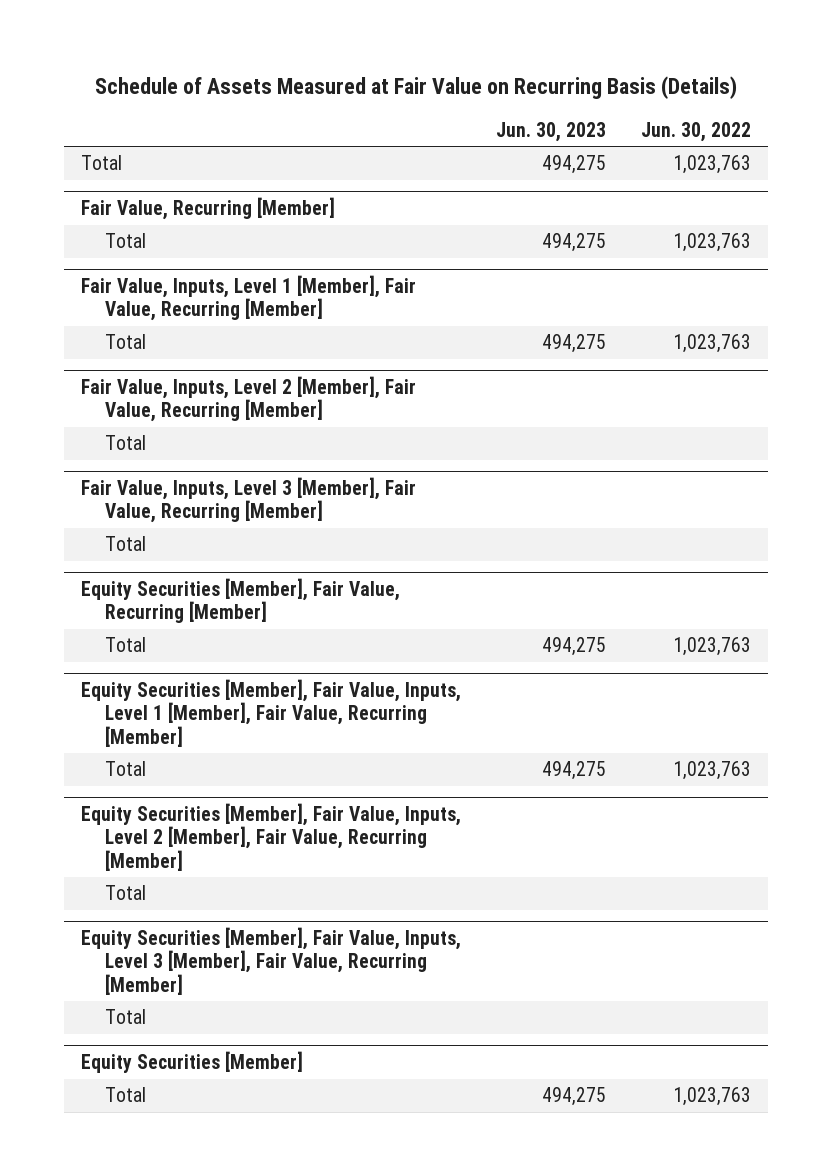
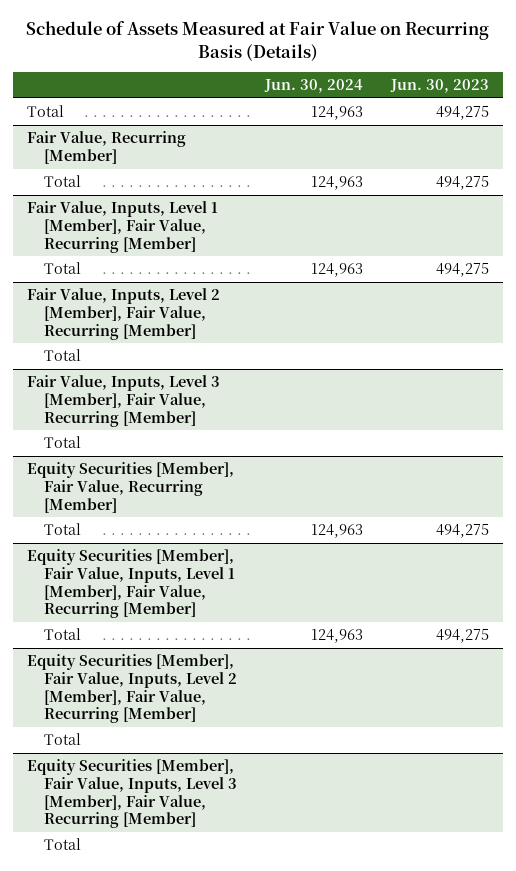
- | Jun. 30, 2023 | Jun. 30, 2022
+ | Jun. 30, 2024 | Jun. 30, 2023
- Equity Securities [Member]
- Total | 494,275 | 1,023,763

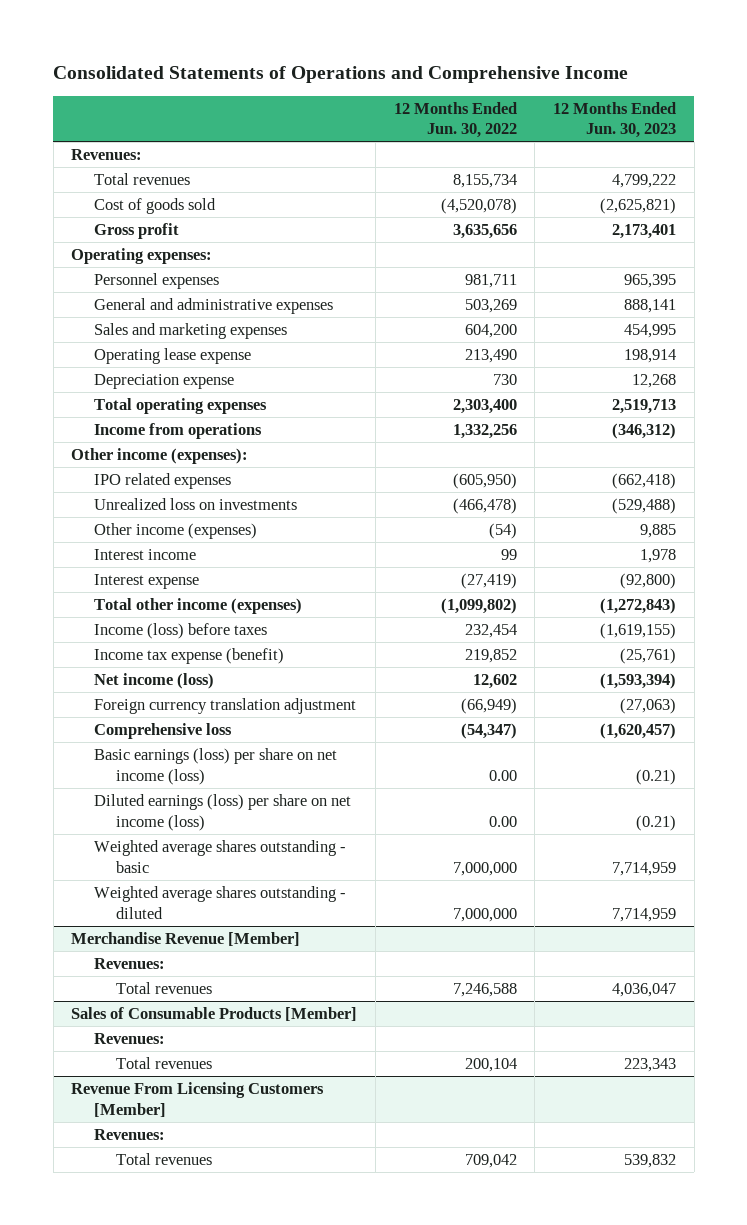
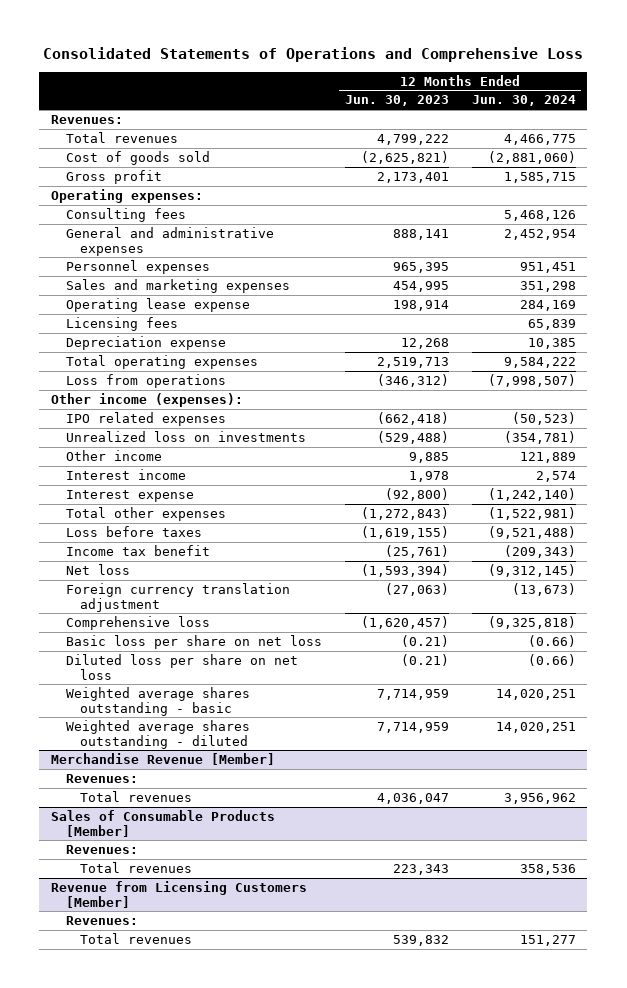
- Consolidated Statements of Operations and Comprehensive Income
+ Consolidated Statements of Operations and Comprehensive Loss
- | 12 Months Ended Jun. 30, 2022 | 12 Months Ended Jun. 30, 2023
+ | 12 Months Ended Jun. 30, 2023 | 12 Months Ended Jun. 30, 2024
+ Consulting fees | | 5,468,126
moved down: Personnel expenses | 965,395 | 951,451
+ Licensing fees | | 65,839
- Income from operations | 1,332,256 | (346,312)
+ Loss from operations | (346,312) | (7,998,507)
- Other income (expenses) | (54) | 9,885
+ Other income | 9,885 | 121,889
- Total other income (expenses) | (1,099,802) | (1,272,843)
- Income (loss) before taxes | 232,454 | (1,619,155)
- Income tax expense (benefit) | 219,852 | (25,761)
- Net income (loss) | 12,602 | (1,593,394)
+ Total other expenses | (1,272,843) | (1,522,981)
+ Loss before taxes | (1,619,155) | (9,521,488)
+ Income tax benefit | (25,761) | (209,343)
+ Net loss | (1,593,394) | (9,312,145)
- Basic earnings (loss) per share on net income (loss) | 0.00 | (0.21)
- Diluted earnings (loss) per share on net income (loss) | 0.00 | (0.21)
+ Basic loss per share on net loss | (0.21) | (0.66)
+ Diluted loss per share on net loss | (0.21) | (0.66)
- Revenue From Licensing Customers [Member]
+ Revenue from Licensing Customers [Member]

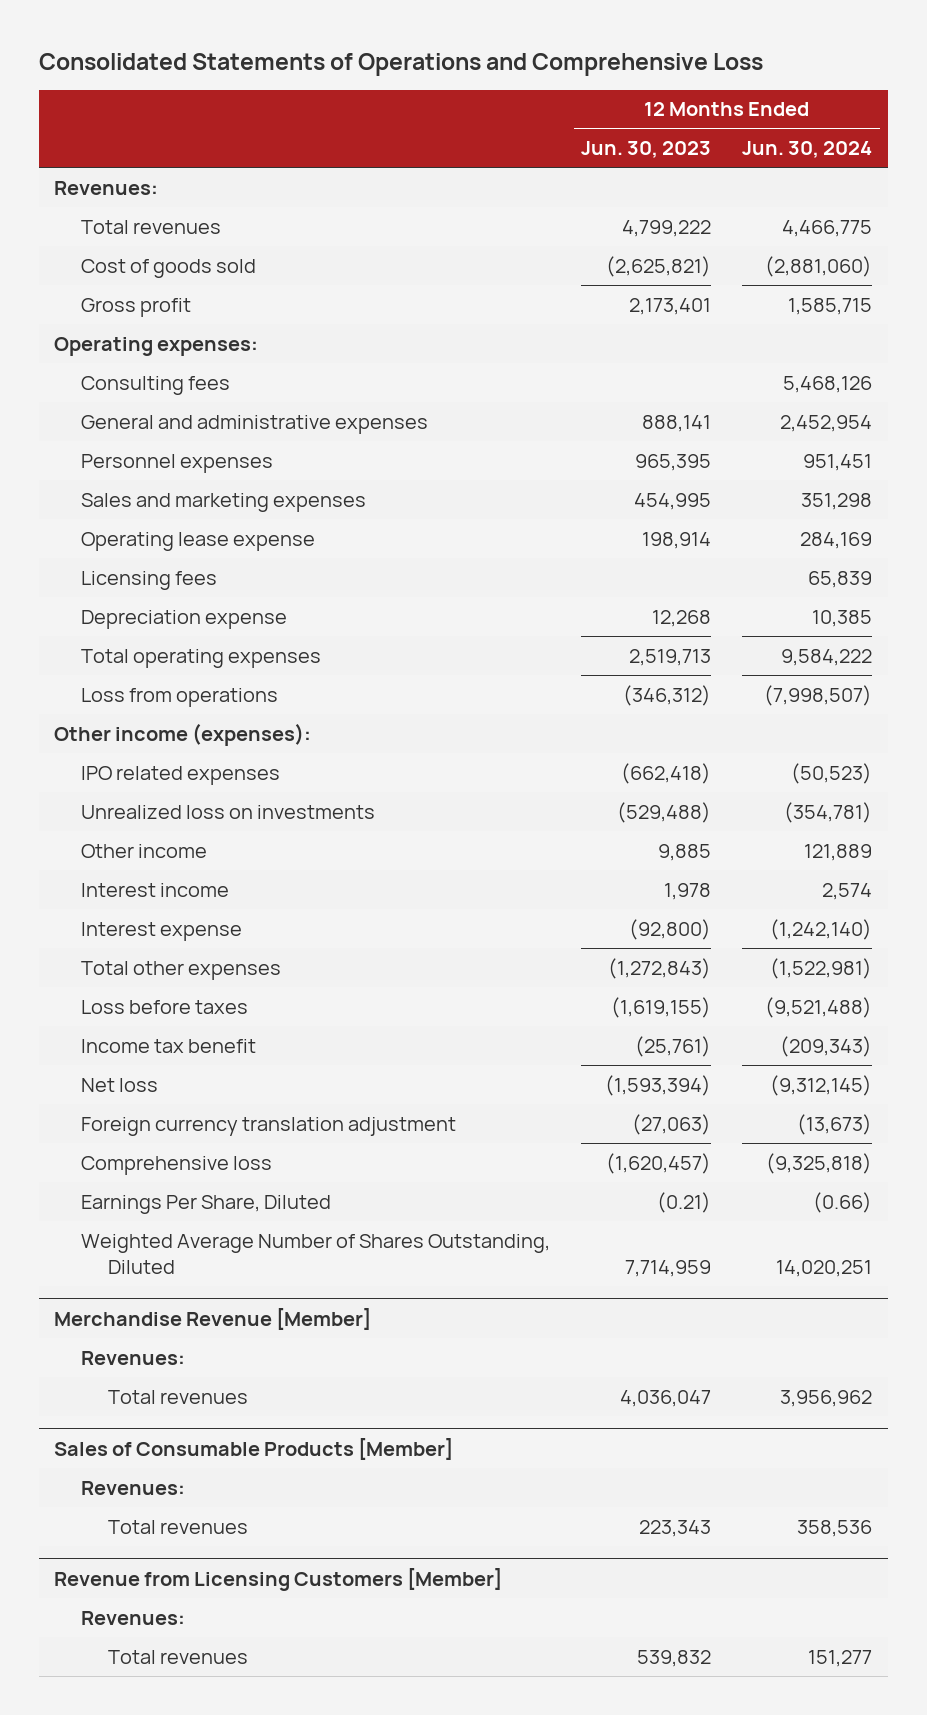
- Basic loss per share on net loss | (0.21) | (0.66)
- Diluted loss per share on net loss | (0.21) | (0.66)
- Weighted average shares outstanding - basic | 7,714,959 | 14,020,251
- Weighted average shares outstanding - diluted | 7,714,959 | 14,020,251
+ Earnings Per Share, Diluted | (0.21) | (0.66)
+ Weighted Average Number of Shares Outstanding, Diluted | 7,714,959 | 14,020,251

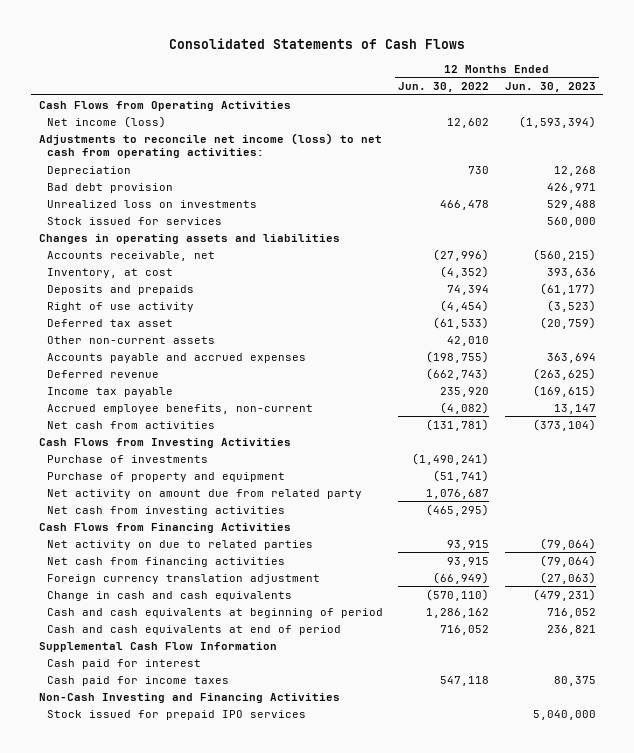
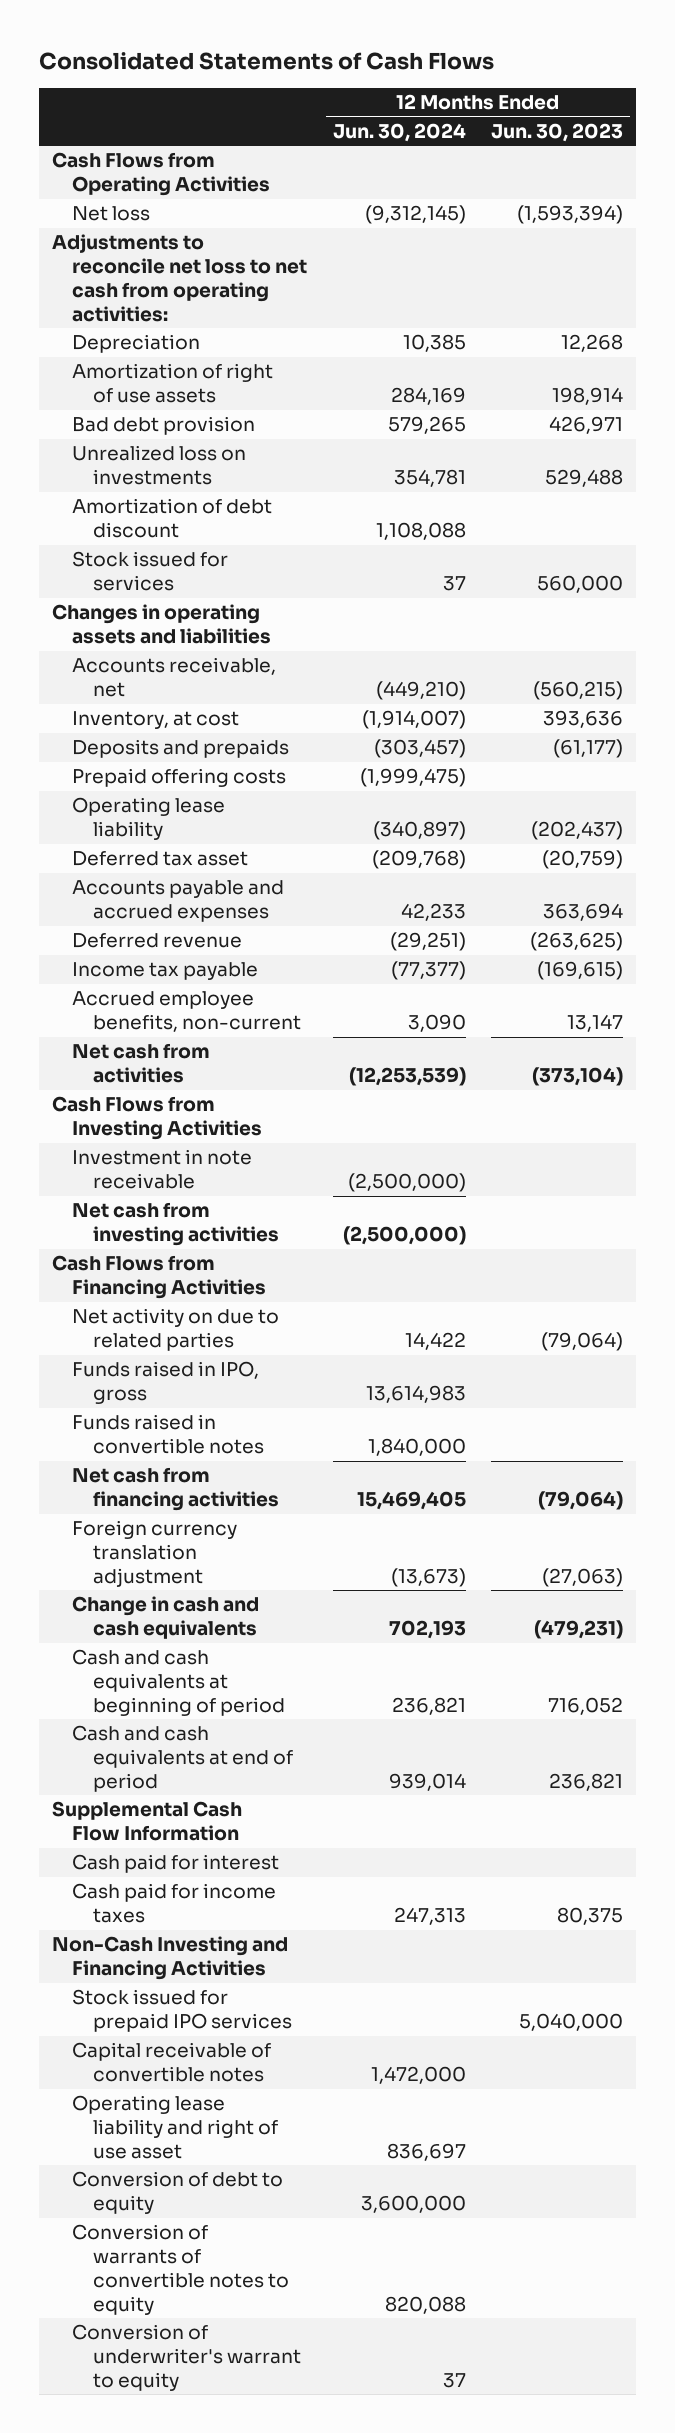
- | 12 Months Ended Jun. 30, 2022 | 12 Months Ended Jun. 30, 2023
+ | 12 Months Ended Jun. 30, 2024 | 12 Months Ended Jun. 30, 2023
- Net income (loss) | 12,602 | (1,593,394)
- Adjustments to reconcile net income (loss) to net cash from operating activities:
+ Net loss | (9,312,145) | (1,593,394)
+ Adjustments to reconcile net loss to net cash from operating activities:
+ Amortization of right of use assets | 284,169 | 198,914
+ Amortization of debt discount | 1,108,088 |
- Right of use activity | (4,454) | (3,523)
+ Prepaid offering costs | (1,999,475) |
+ Operating lease liability | (340,897) | (202,437)
- Other non-current assets | 42,010 |
- Purchase of investments | (1,490,241) |
- Purchase of property and equipment | (51,741) |
- Net activity on amount due from related party | 1,076,687 |
+ Investment in note receivable | (2,500,000) |
+ Funds raised in IPO, gross | 13,614,983 |
+ Funds raised in convertible notes | 1,840,000 |
+ Capital receivable of convertible notes | 1,472,000 |
+ Operating lease liability and right of use asset | 836,697 |
+ Conversion of debt to equity | 3,600,000 |
+ Conversion of warrants of convertible notes to equity | 820,088 |
+ Conversion of underwriter's warrant to equity | 37 |

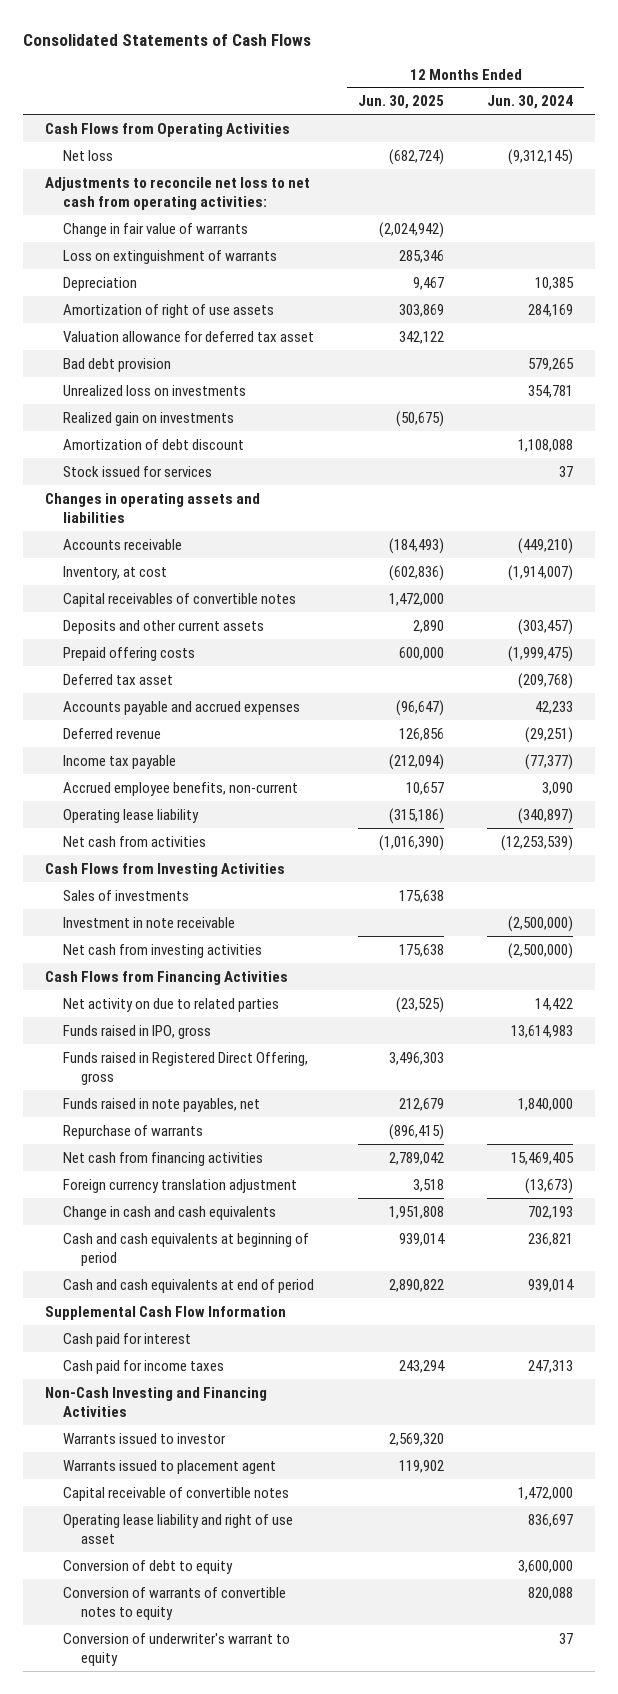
- | 12 Months Ended Jun. 30, 2024 | 12 Months Ended Jun. 30, 2023
+ | 12 Months Ended Jun. 30, 2025 | 12 Months Ended Jun. 30, 2024
+ Change in fair value of warrants | (2,024,942) |
+ Loss on extinguishment of warrants | 285,346 |
+ Valuation allowance for deferred tax asset | 342,122 |
+ Realized gain on investments | (50,675) |
- Accounts receivable, net | (449,210) | (560,215)
+ Accounts receivable | (184,493) | (449,210)
- Deposits and prepaids | (303,457) | (61,177)
+ Capital receivables of convertible notes | 1,472,000 |
+ Deposits and other current assets | 2,890 | (303,457)
moved down: Operating lease liability | (315,186) | (340,897)
+ Sales of investments | 175,638 |
- Funds raised in convertible notes | 1,840,000 |
+ Funds raised in Registered Direct Offering, gross | 3,496,303 |
+ Funds raised in note payables, net | 212,679 | 1,840,000
+ Repurchase of warrants | (896,415) |
- Stock issued for prepaid IPO services | | 5,040,000
+ Warrants issued to investor | 2,569,320 |
+ Warrants issued to placement agent | 119,902 |

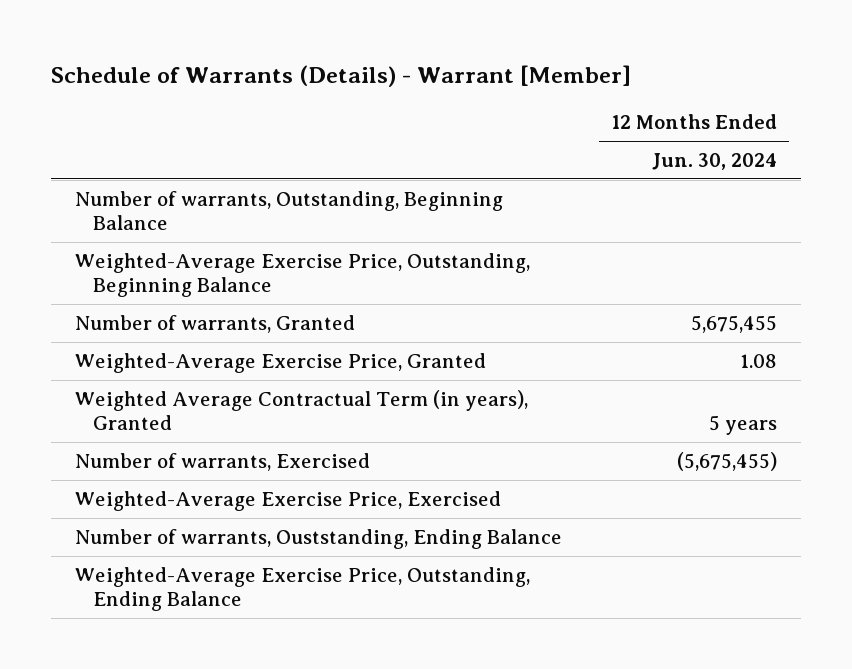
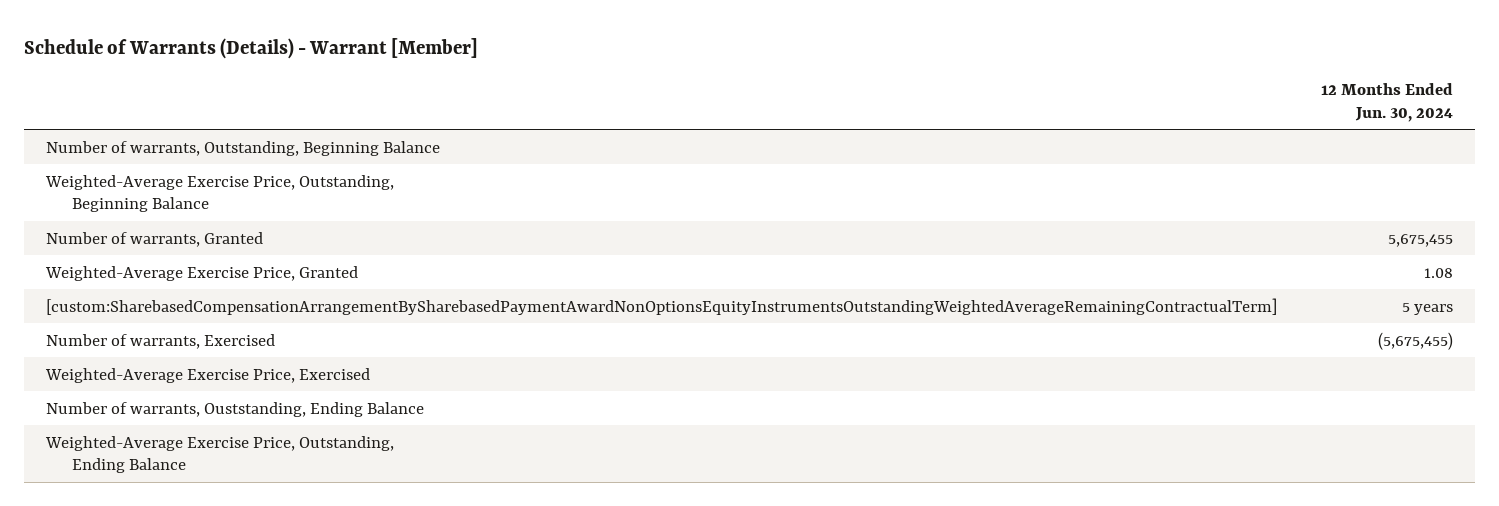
- Weighted Average Contractual Term (in years), Granted | 5 years
+ [custom:SharebasedCompensationArrangementBySharebasedPaymentAwardNonOptionsEquityInstrumentsOutstandingWeightedAverageRemainingContractualTerm] | 5 years

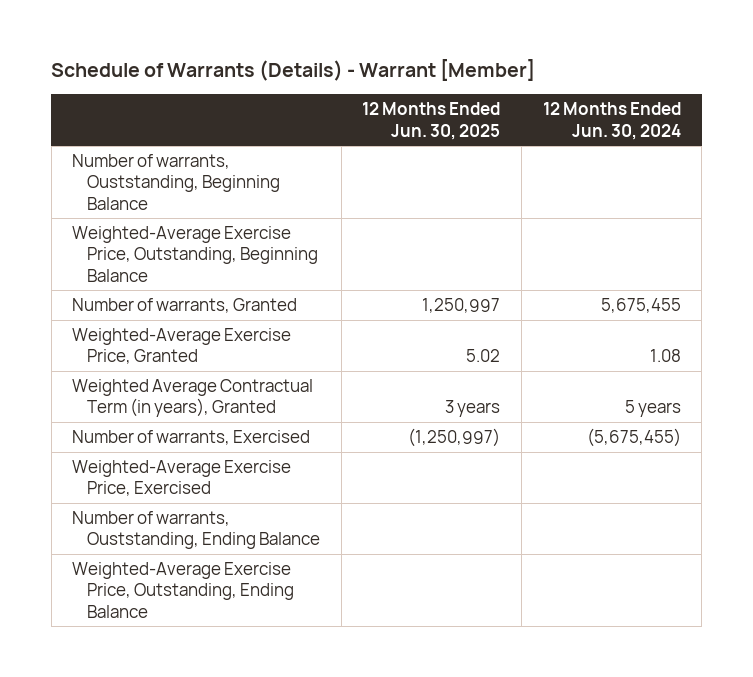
- | 12 Months Ended Jun. 30, 2024
+ | 12 Months Ended Jun. 30, 2025 | 12 Months Ended Jun. 30, 2024
- Number of warrants, Outstanding, Beginning Balance
+ Number of warrants, Ouststanding, Beginning Balance
- [custom:SharebasedCompensationArrangementBySharebasedPaymentAwardNonOptionsEquityInstrumentsOutstandingWeightedAverageRemainingContractualTerm] | 5 years
+ Weighted Average Contractual Term (in years), Granted | 3 years | 5 years

